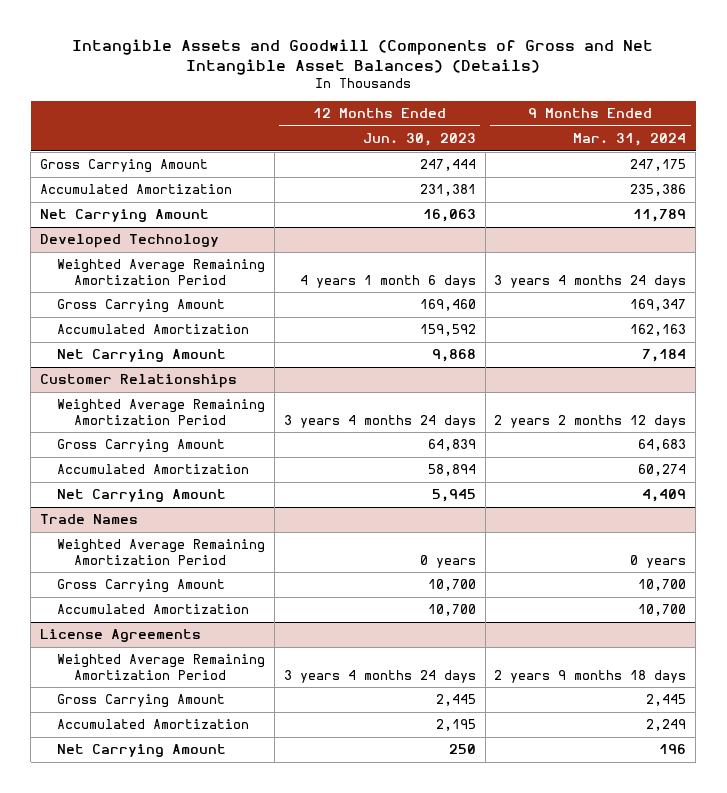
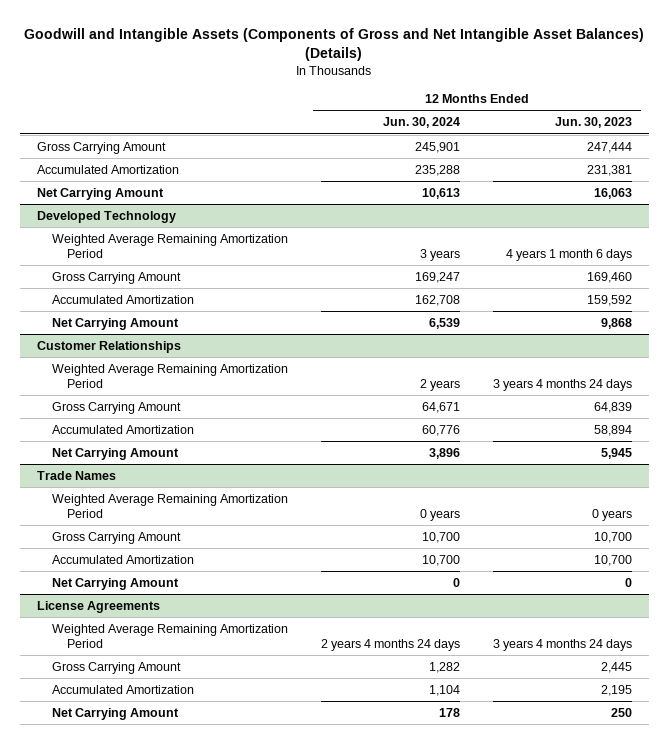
- Intangible Assets and Goodwill (Components of Gross and Net Intangible Asset Balances) (Details)
+ Goodwill and Intangible Assets (Components of Gross and Net Intangible Asset Balances) (Details)
- | 12 Months Ended Jun. 30, 2023 | 9 Months Ended Mar. 31, 2024
+ | 12 Months Ended Jun. 30, 2024 | 12 Months Ended Jun. 30, 2023
@ Trade Names
+ Net Carrying Amount | 0 | 0

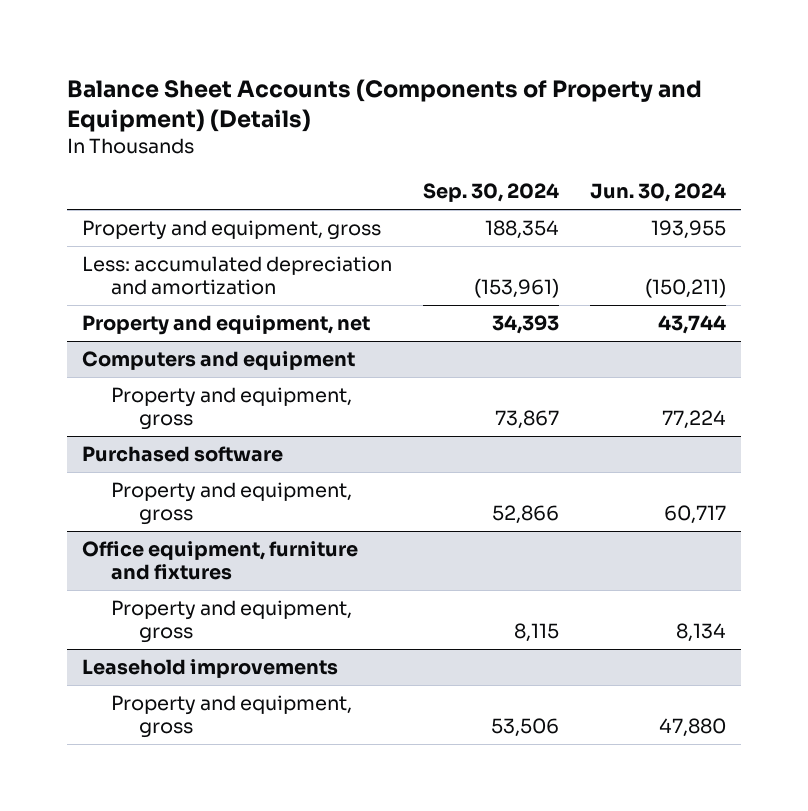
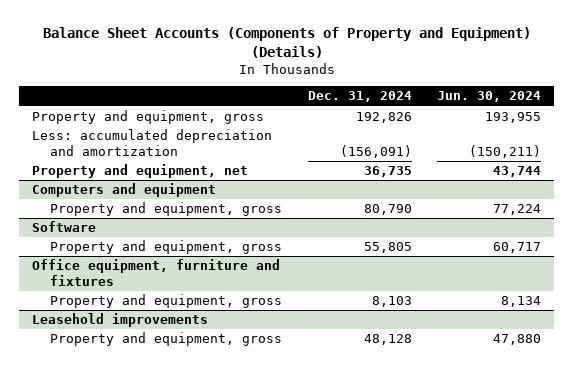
- | Sep. 30, 2024 | Jun. 30, 2024
+ | Dec. 31, 2024 | Jun. 30, 2024
- Purchased software
+ Software

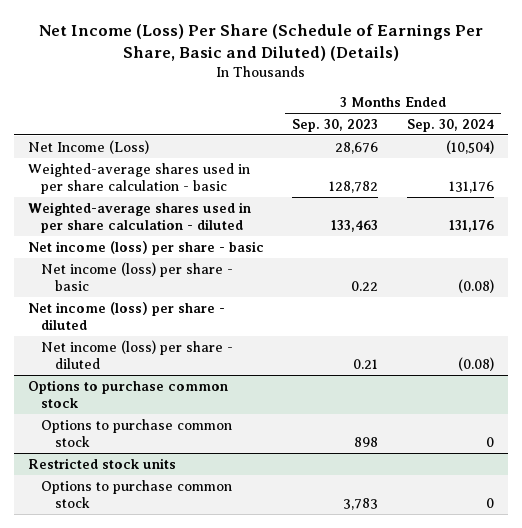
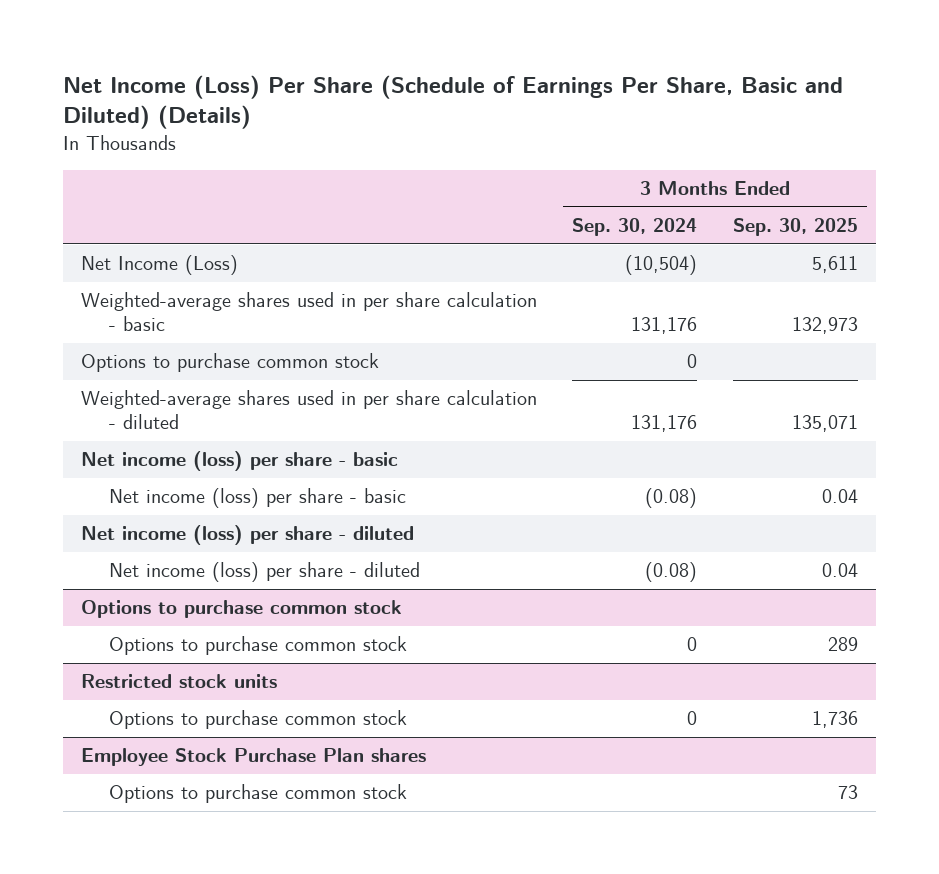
- | 3 Months Ended Sep. 30, 2023 | 3 Months Ended Sep. 30, 2024
+ | 3 Months Ended Sep. 30, 2024 | 3 Months Ended Sep. 30, 2025
+ Options to purchase common stock | 0 |
+ Employee Stock Purchase Plan shares
+ Options to purchase common stock | | 73

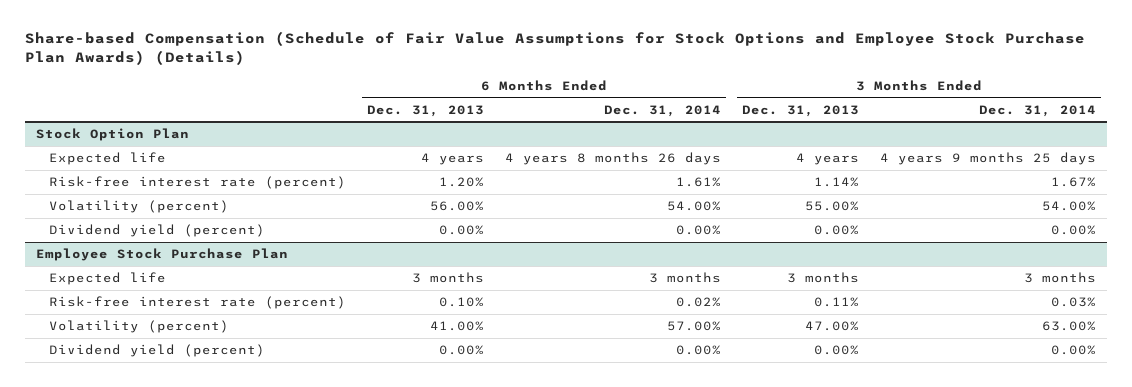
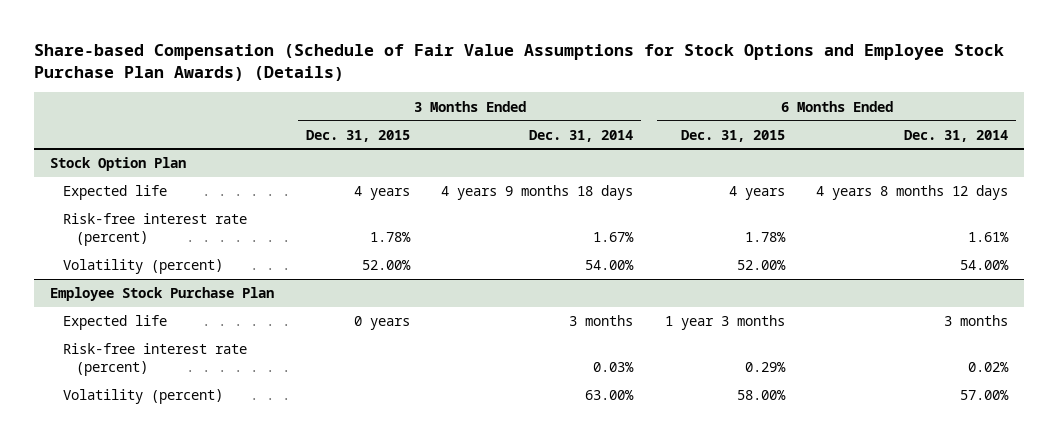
- | 6 Months Ended Dec. 31, 2013 | 6 Months Ended Dec. 31, 2014 | 3 Months Ended Dec. 31, 2013 | 3 Months Ended Dec. 31, 2014
+ | 3 Months Ended Dec. 31, 2015 | 3 Months Ended Dec. 31, 2014 | 6 Months Ended Dec. 31, 2015 | 6 Months Ended Dec. 31, 2014
@ Stock Option Plan
- Expected life | 4 years | 4 years 8 months 26 days | 4 years | 4 years 9 months 25 days
+ Expected life | 4 years | 4 years 9 months 18 days | 4 years | 4 years 8 months 12 days
- Dividend yield (percent) | 0.00% | 0.00% | 0.00% | 0.00%
@ Employee Stock Purchase Plan
- Dividend yield (percent) | 0.00% | 0.00% | 0.00% | 0.00%

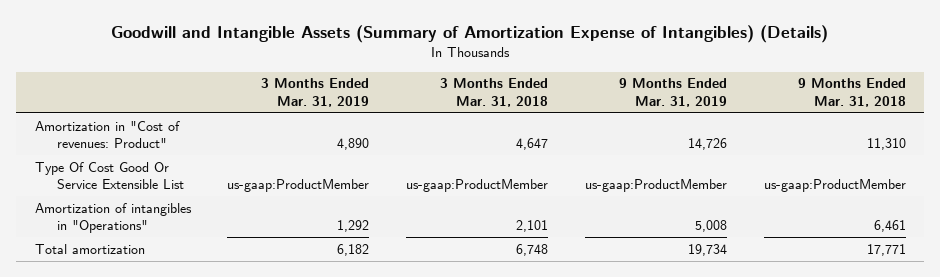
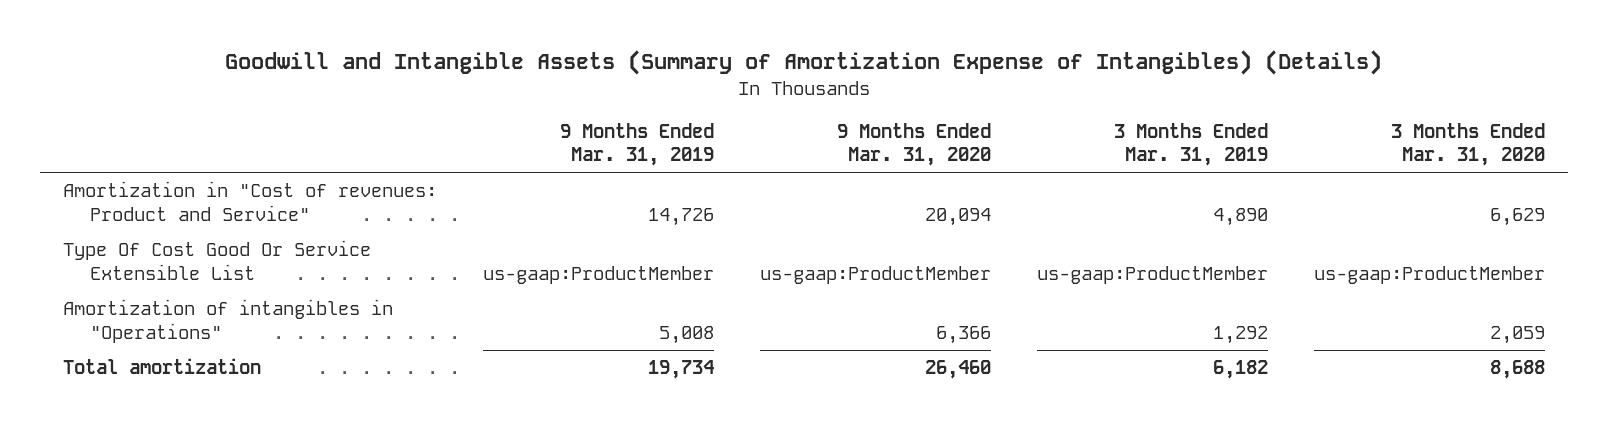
- | 3 Months Ended Mar. 31, 2019 | 3 Months Ended Mar. 31, 2018 | 9 Months Ended Mar. 31, 2019 | 9 Months Ended Mar. 31, 2018
+ | 9 Months Ended Mar. 31, 2019 | 9 Months Ended Mar. 31, 2020 | 3 Months Ended Mar. 31, 2019 | 3 Months Ended Mar. 31, 2020
- Amortization in "Cost of revenues: Product" | 4,890 | 4,647 | 14,726 | 11,310
+ Amortization in "Cost of revenues: Product and Service" | 14,726 | 20,094 | 4,890 | 6,629

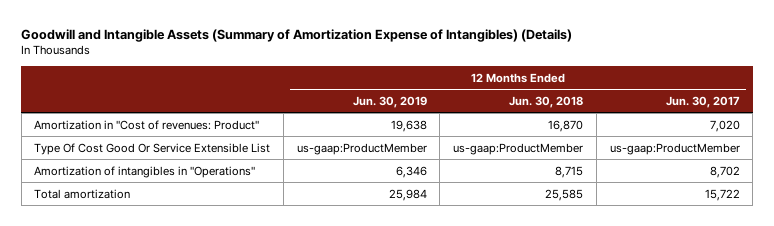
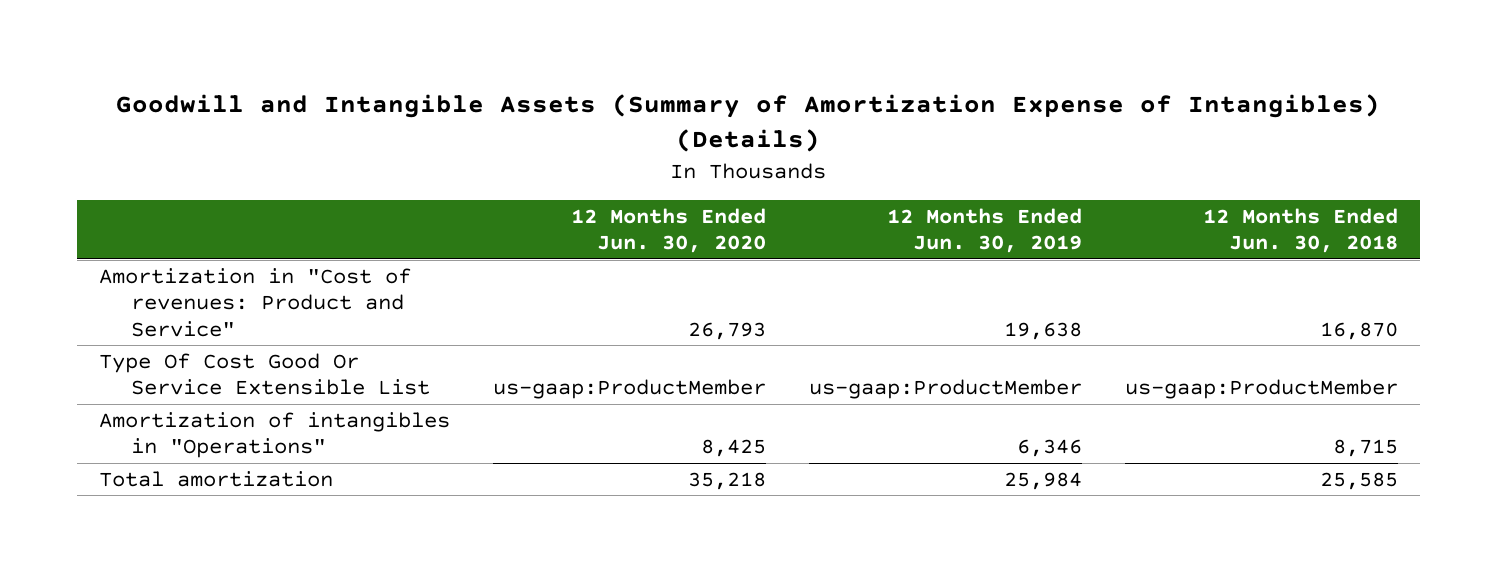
- | 12 Months Ended Jun. 30, 2019 | 12 Months Ended Jun. 30, 2018 | 12 Months Ended Jun. 30, 2017
+ | 12 Months Ended Jun. 30, 2020 | 12 Months Ended Jun. 30, 2019 | 12 Months Ended Jun. 30, 2018
- Amortization in "Cost of revenues: Product" | 19,638 | 16,870 | 7,020
+ Amortization in "Cost of revenues: Product and Service" | 26,793 | 19,638 | 16,870

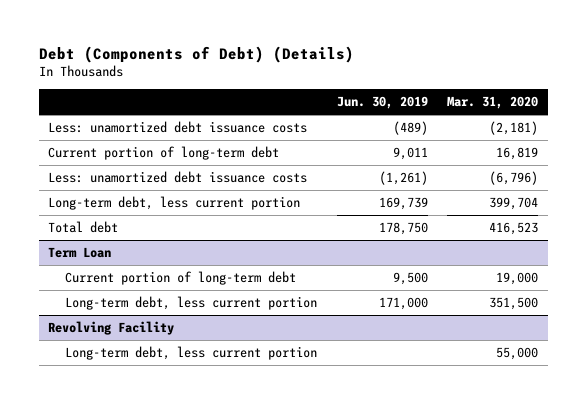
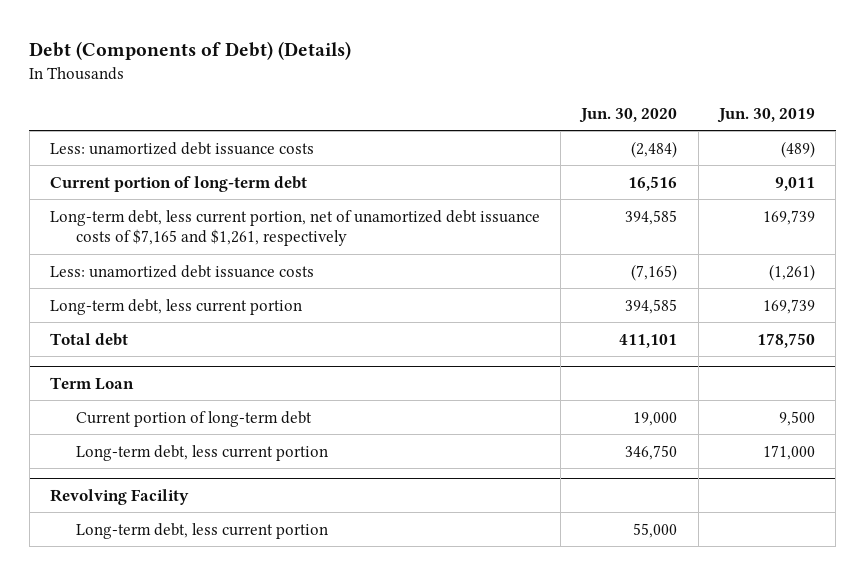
- | Jun. 30, 2019 | Mar. 31, 2020
+ | Jun. 30, 2020 | Jun. 30, 2019
+ Long-term debt, less current portion, net of unamortized debt issuance costs of $7,165 and $1,261, respectively | 394,585 | 169,739

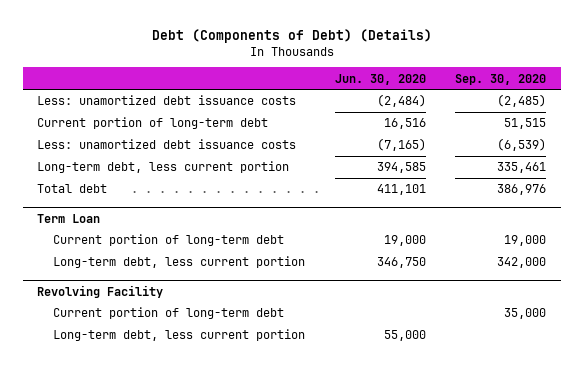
- | Jun. 30, 2020 | Jun. 30, 2019
+ | Jun. 30, 2020 | Sep. 30, 2020
- Long-term debt, less current portion, net of unamortized debt issuance costs of $7,165 and $1,261, respectively | 394,585 | 169,739
@ Revolving Facility
+ Current portion of long-term debt | | 35,000

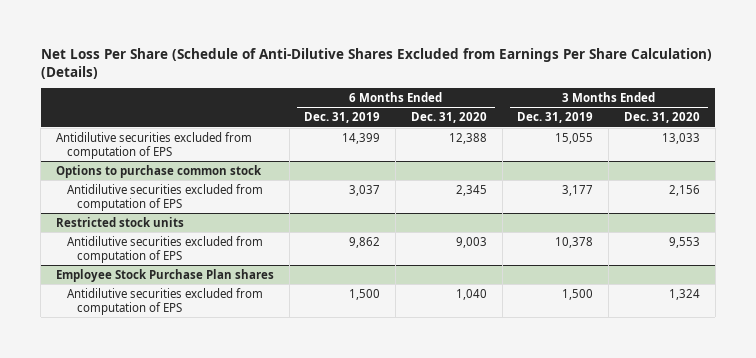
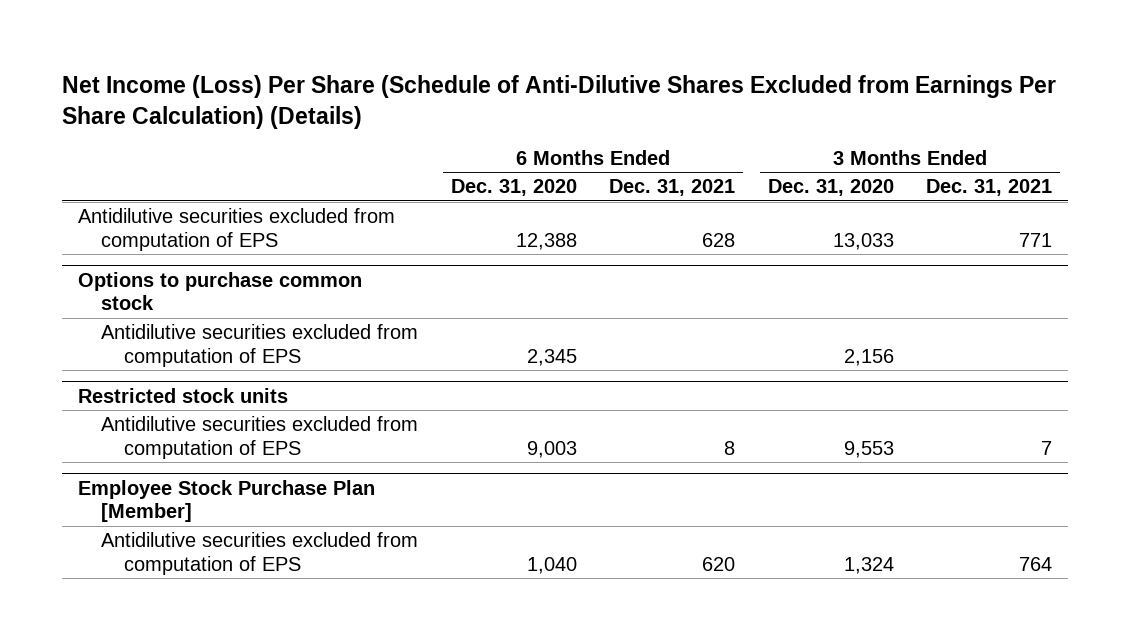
- Net Loss Per Share (Schedule of Anti-Dilutive Shares Excluded from Earnings Per Share Calculation) (Details)
+ Net Income (Loss) Per Share (Schedule of Anti-Dilutive Shares Excluded from Earnings Per Share Calculation) (Details)
- | 6 Months Ended Dec. 31, 2019 | 6 Months Ended Dec. 31, 2020 | 3 Months Ended Dec. 31, 2019 | 3 Months Ended Dec. 31, 2020
+ | 6 Months Ended Dec. 31, 2020 | 6 Months Ended Dec. 31, 2021 | 3 Months Ended Dec. 31, 2020 | 3 Months Ended Dec. 31, 2021
- Employee Stock Purchase Plan shares
+ Employee Stock Purchase Plan [Member]

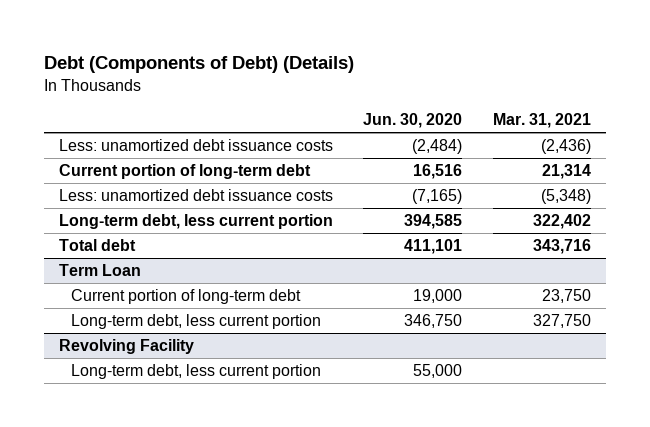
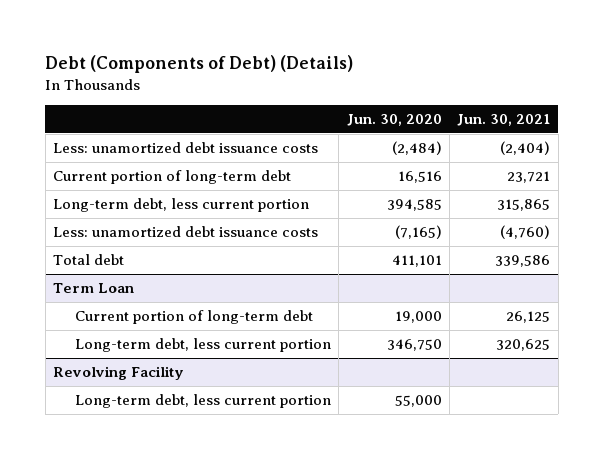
- | Jun. 30, 2020 | Mar. 31, 2021
+ | Jun. 30, 2020 | Jun. 30, 2021
moved down: Less: unamortized debt issuance costs | (7,165) | (4,760)

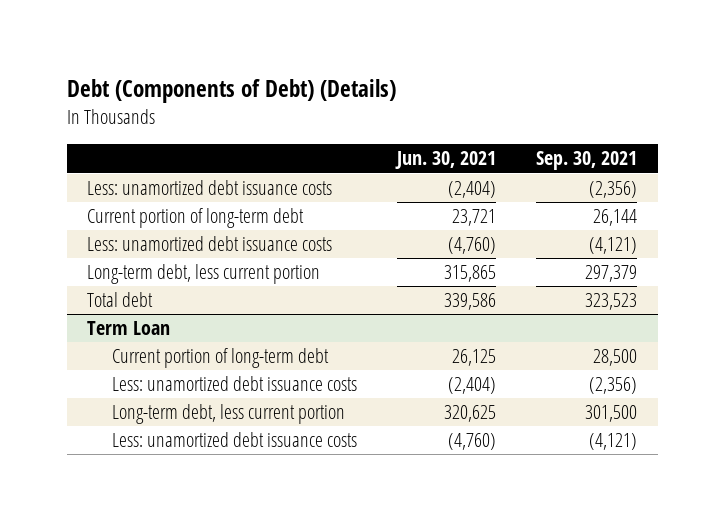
- | Jun. 30, 2020 | Jun. 30, 2021
+ | Jun. 30, 2021 | Sep. 30, 2021
moved down: Long-term debt, less current portion | 315,865 | 297,379
@ Term Loan
+ Less: unamortized debt issuance costs | (2,404) | (2,356)
- Revolving Facility
- Long-term debt, less current portion | 55,000 |
@ Term Loan
+ Less: unamortized debt issuance costs | (4,760) | (4,121)

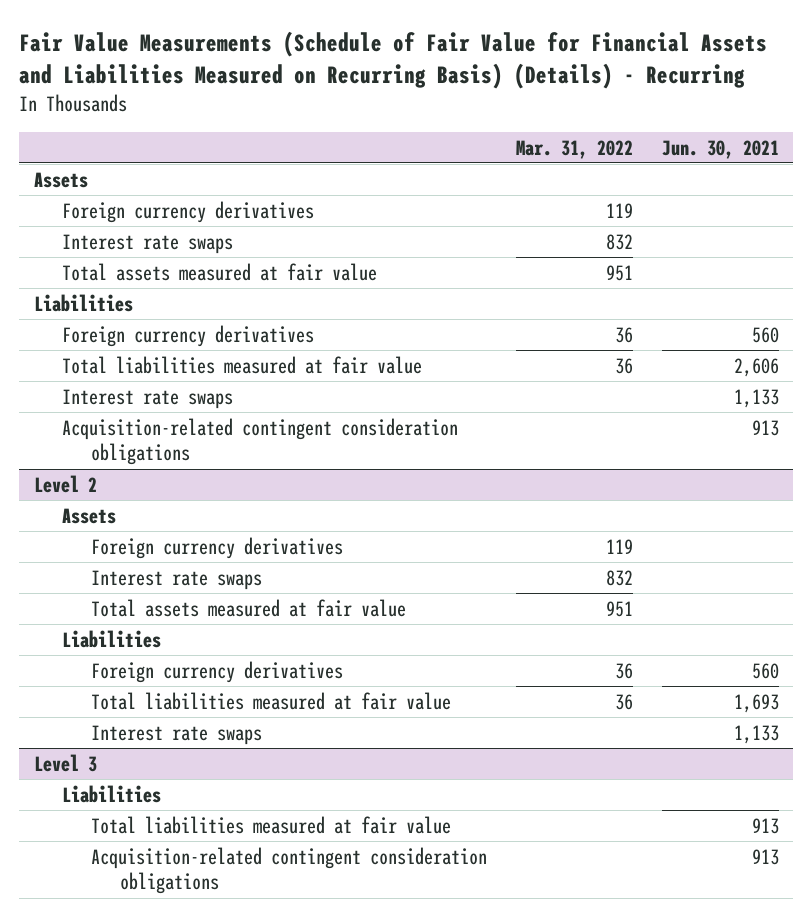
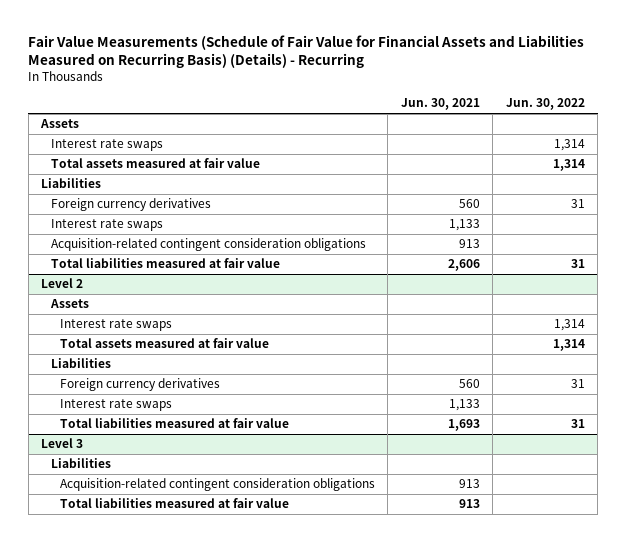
- | Mar. 31, 2022 | Jun. 30, 2021
+ | Jun. 30, 2021 | Jun. 30, 2022
- Foreign currency derivatives | 119 |
moved down: Total liabilities measured at fair value | 2,606 | 31
@ Level 2
- Foreign currency derivatives | 119 |
moved down: Total liabilities measured at fair value | 1,693 | 31
@ Level 3
moved down: Total liabilities measured at fair value | 913 |

